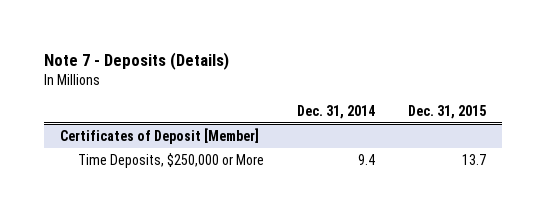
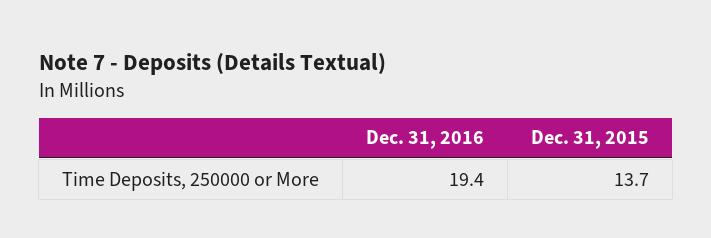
- Note 7 - Deposits (Details)
+ Note 7 - Deposits (Details Textual)
- | Dec. 31, 2014 | Dec. 31, 2015
+ | Dec. 31, 2016 | Dec. 31, 2015
- Certificates of Deposit [Member]
- Time Deposits, $250,000 or More | 9.4 | 13.7
+ Time Deposits, 250000 or More | 19.4 | 13.7

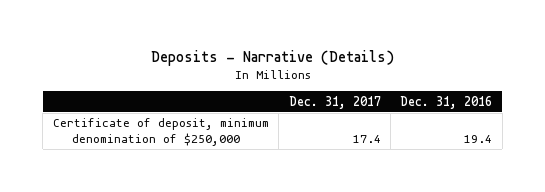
- Note 7 - Deposits (Details Textual)
+ Deposits - Narrative (Details)
- | Dec. 31, 2016 | Dec. 31, 2015
+ | Dec. 31, 2017 | Dec. 31, 2016
- Time Deposits, 250000 or More | 19.4 | 13.7
+ Certificate of deposit, minimum denomination of $250,000 | 17.4 | 19.4

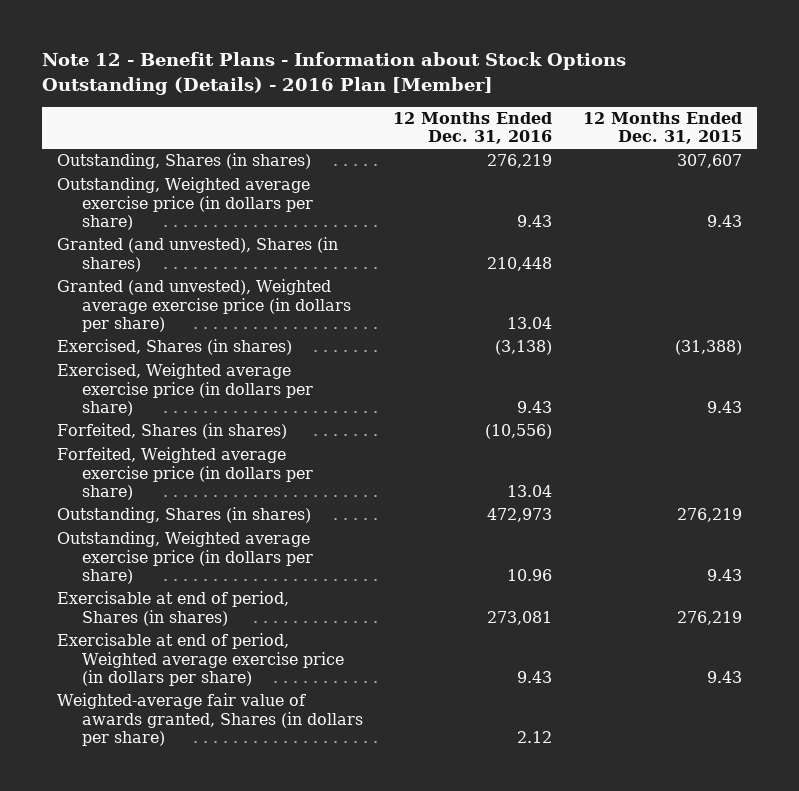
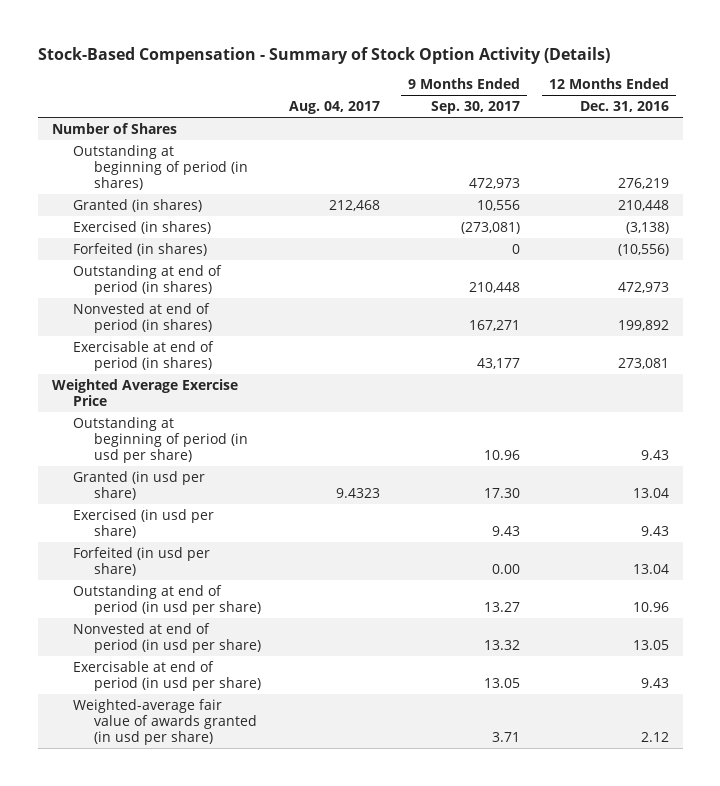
- Note 12 - Benefit Plans - Information about Stock Options Outstanding (Details) - 2016 Plan [Member]
+ Stock-Based Compensation - Summary of Stock Option Activity (Details)
- | 12 Months Ended Dec. 31, 2016 | 12 Months Ended Dec. 31, 2015
+ | Aug. 04, 2017 | 9 Months Ended Sep. 30, 2017 | 12 Months Ended Dec. 31, 2016
- Outstanding, Shares (in shares) | 276,219 | 307,607
- Outstanding, Weighted average exercise price (in dollars per share) | 9.43 | 9.43
- Granted (and unvested), Shares (in shares) | 210,448 |
- Granted (and unvested), Weighted average exercise price (in dollars per share) | 13.04 |
- Exercised, Shares (in shares) | (3,138) | (31,388)
- Exercised, Weighted average exercise price (in dollars per share) | 9.43 | 9.43
- Forfeited, Shares (in shares) | (10,556) |
- Forfeited, Weighted average exercise price (in dollars per share) | 13.04 |
- Outstanding, Shares (in shares) | 472,973 | 276,219
- Outstanding, Weighted average exercise price (in dollars per share) | 10.96 | 9.43
- Exercisable at end of period, Shares (in shares) | 273,081 | 276,219
- Exercisable at end of period, Weighted average exercise price (in dollars per share) | 9.43 | 9.43
- Weighted-average fair value of awards granted, Shares (in dollars per share) | 2.12 |
+ Number of Shares
+ Outstanding at beginning of period (in shares) | | 472,973 | 276,219
+ Granted (in shares) | 212,468 | 10,556 | 210,448
+ Exercised (in shares) | | (273,081) | (3,138)
+ Forfeited (in shares) | | 0 | (10,556)
+ Outstanding at end of period (in shares) | | 210,448 | 472,973
+ Nonvested at end of period (in shares) | | 167,271 | 199,892
+ Exercisable at end of period (in shares) | | 43,177 | 273,081
+ Weighted Average Exercise Price
+ Outstanding at beginning of period (in usd per share) | | 10.96 | 9.43
+ Granted (in usd per share) | 9.4323 | 17.30 | 13.04
+ Exercised (in usd per share) | | 9.43 | 9.43
+ Forfeited (in usd per share) | | 0.00 | 13.04
+ Outstanding at end of period (in usd per share) | | 13.27 | 10.96
+ Nonvested at end of period (in usd per share) | | 13.32 | 13.05
+ Exercisable at end of period (in usd per share) | | 13.05 | 9.43
+ Weighted-average fair value of awards granted (in usd per share) | | 3.71 | 2.12

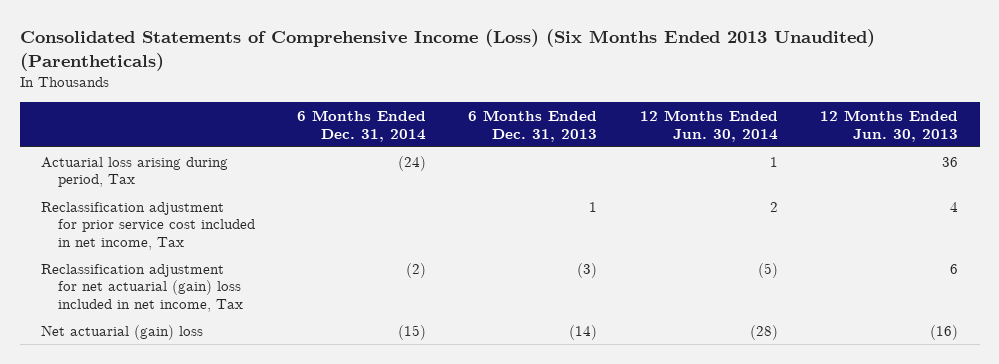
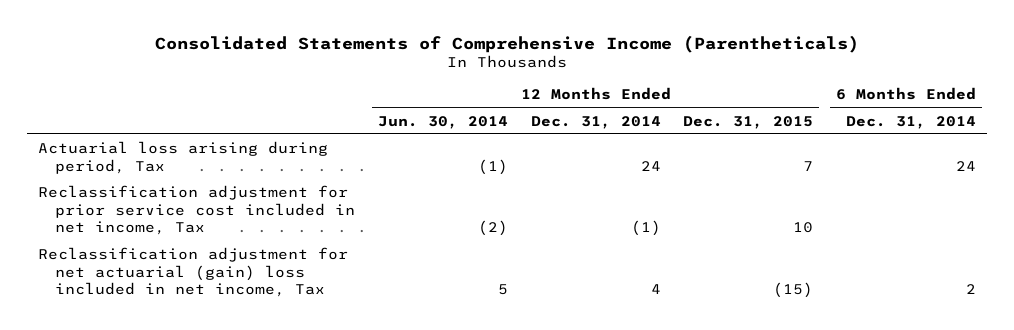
- Consolidated Statements of Comprehensive Income (Loss) (Six Months Ended 2013 Unaudited) (Parentheticals)
+ Consolidated Statements of Comprehensive Income (Parentheticals)
- | 6 Months Ended Dec. 31, 2014 | 6 Months Ended Dec. 31, 2013 | 12 Months Ended Jun. 30, 2014 | 12 Months Ended Jun. 30, 2013
+ | 12 Months Ended Jun. 30, 2014 | 12 Months Ended Dec. 31, 2014 | 12 Months Ended Dec. 31, 2015 | 6 Months Ended Dec. 31, 2014
- Actuarial loss arising during period, Tax | (24) | | 1 | 36
- Reclassification adjustment for prior service cost included in net income, Tax | | 1 | 2 | 4
- Reclassification adjustment for net actuarial (gain) loss included in net income, Tax | (2) | (3) | (5) | 6
- Net actuarial (gain) loss | (15) | (14) | (28) | (16)
+ Actuarial loss arising during period, Tax | (1) | 24 | 7 | 24
+ Reclassification adjustment for prior service cost included in net income, Tax | (2) | (1) | 10 |
+ Reclassification adjustment for net actuarial (gain) loss included in net income, Tax | 5 | 4 | (15) | 2

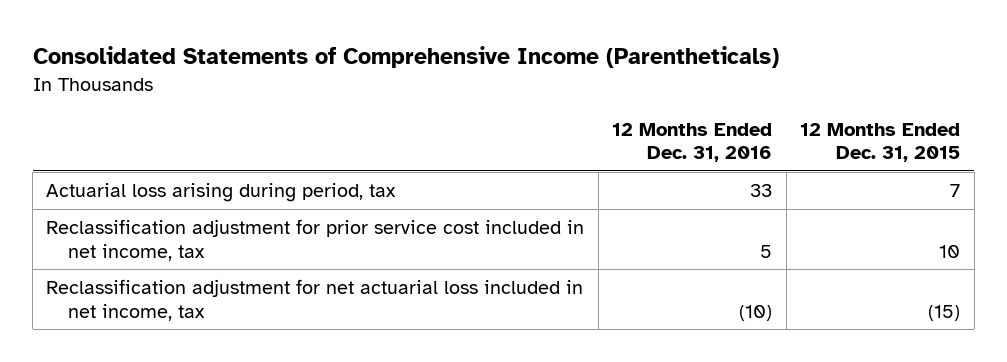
- | 12 Months Ended Jun. 30, 2014 | 12 Months Ended Dec. 31, 2014 | 12 Months Ended Dec. 31, 2015 | 6 Months Ended Dec. 31, 2014
+ | 12 Months Ended Dec. 31, 2016 | 12 Months Ended Dec. 31, 2015
- Actuarial loss arising during period, Tax | (1) | 24 | 7 | 24
- Reclassification adjustment for prior service cost included in net income, Tax | (2) | (1) | 10 |
- Reclassification adjustment for net actuarial (gain) loss included in net income, Tax | 5 | 4 | (15) | 2
+ Actuarial loss arising during period, tax | 33 | 7
+ Reclassification adjustment for prior service cost included in net income, tax | 5 | 10
+ Reclassification adjustment for net actuarial loss included in net income, tax | (10) | (15)

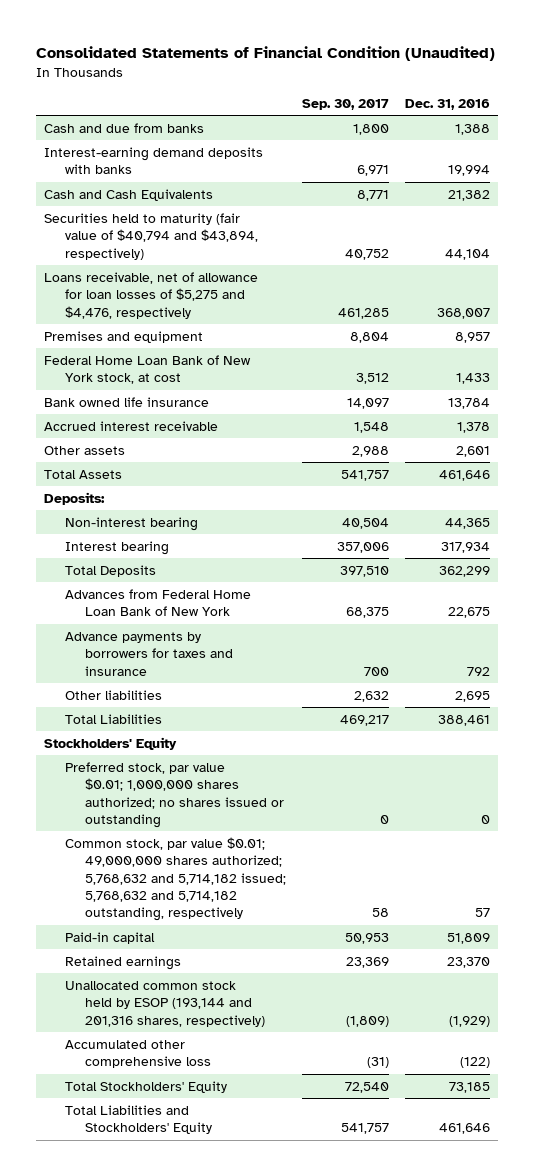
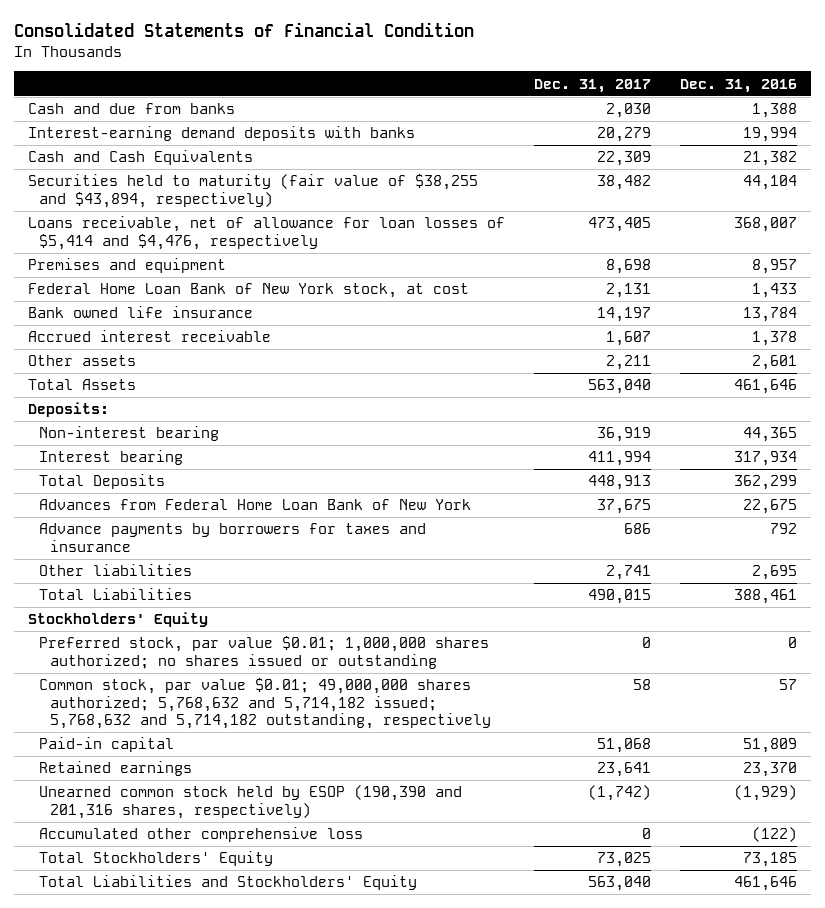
- Consolidated Statements of Financial Condition (Unaudited)
+ Consolidated Statements of Financial Condition
- | Sep. 30, 2017 | Dec. 31, 2016
+ | Dec. 31, 2017 | Dec. 31, 2016
- Securities held to maturity (fair value of $40,794 and $43,894, respectively) | 40,752 | 44,104
- Loans receivable, net of allowance for loan losses of $5,275 and $4,476, respectively | 461,285 | 368,007
+ Securities held to maturity (fair value of $38,255 and $43,894, respectively) | 38,482 | 44,104
+ Loans receivable, net of allowance for loan losses of $5,414 and $4,476, respectively | 473,405 | 368,007
- Unallocated common stock held by ESOP (193,144 and 201,316 shares, respectively) | (1,809) | (1,929)
+ Unearned common stock held by ESOP (190,390 and 201,316 shares, respectively) | (1,742) | (1,929)

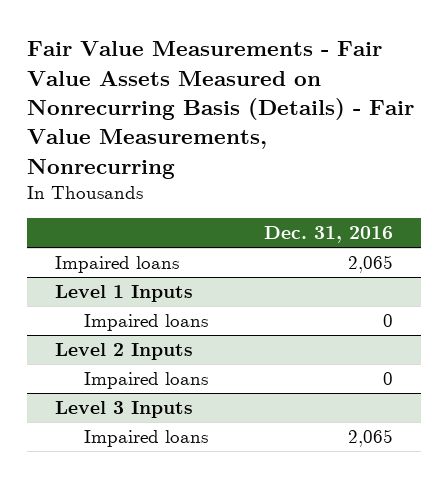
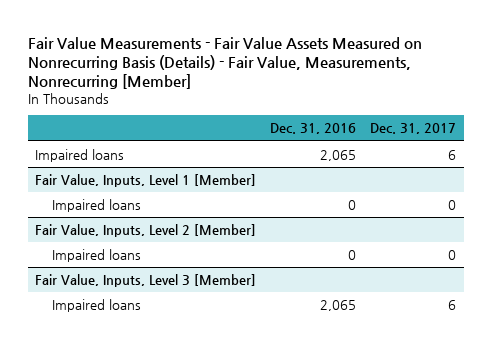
- Fair Value Measurements - Fair Value Assets Measured on Nonrecurring Basis (Details) - Fair Value Measurements, Nonrecurring
+ Fair Value Measurements - Fair Value Assets Measured on Nonrecurring Basis (Details) - Fair Value, Measurements, Nonrecurring [Member]
- | Dec. 31, 2016
+ | Dec. 31, 2016 | Dec. 31, 2017
- Level 1 Inputs
+ Fair Value, Inputs, Level 1 [Member]
- Level 2 Inputs
+ Fair Value, Inputs, Level 2 [Member]
- Level 3 Inputs
+ Fair Value, Inputs, Level 3 [Member]

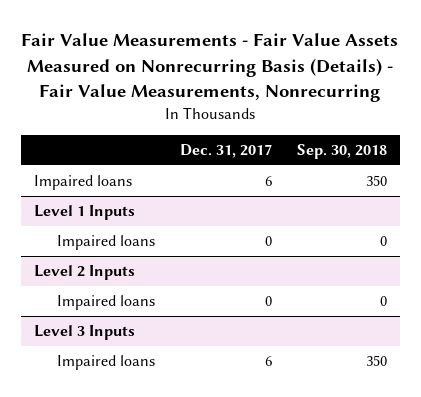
- Fair Value Measurements - Fair Value Assets Measured on Nonrecurring Basis (Details) - Fair Value, Measurements, Nonrecurring [Member]
+ Fair Value Measurements - Fair Value Assets Measured on Nonrecurring Basis (Details) - Fair Value Measurements, Nonrecurring
- | Dec. 31, 2016 | Dec. 31, 2017
+ | Dec. 31, 2017 | Sep. 30, 2018
- Fair Value, Inputs, Level 1 [Member]
+ Level 1 Inputs
- Fair Value, Inputs, Level 2 [Member]
+ Level 2 Inputs
- Fair Value, Inputs, Level 3 [Member]
+ Level 3 Inputs

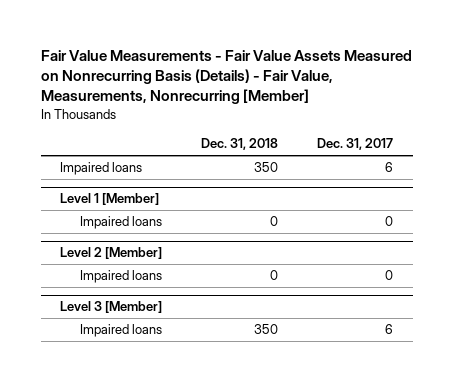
- Fair Value Measurements - Fair Value Assets Measured on Nonrecurring Basis (Details) - Fair Value Measurements, Nonrecurring
+ Fair Value Measurements - Fair Value Assets Measured on Nonrecurring Basis (Details) - Fair Value, Measurements, Nonrecurring [Member]
- | Dec. 31, 2017 | Sep. 30, 2018
+ | Dec. 31, 2018 | Dec. 31, 2017
- Level 1 Inputs
+ Level 1 [Member]
- Level 2 Inputs
+ Level 2 [Member]
- Level 3 Inputs
+ Level 3 [Member]

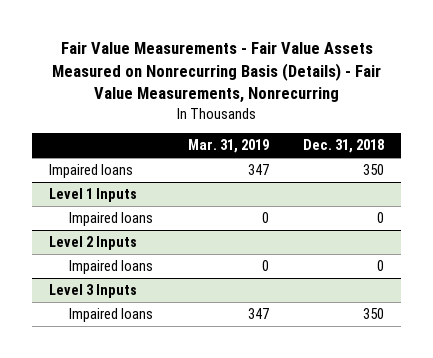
- Fair Value Measurements - Fair Value Assets Measured on Nonrecurring Basis (Details) - Fair Value, Measurements, Nonrecurring [Member]
+ Fair Value Measurements - Fair Value Assets Measured on Nonrecurring Basis (Details) - Fair Value Measurements, Nonrecurring
- | Dec. 31, 2018 | Dec. 31, 2017
+ | Mar. 31, 2019 | Dec. 31, 2018
- Level 1 [Member]
+ Level 1 Inputs
- Level 2 [Member]
+ Level 2 Inputs
- Level 3 [Member]
+ Level 3 Inputs

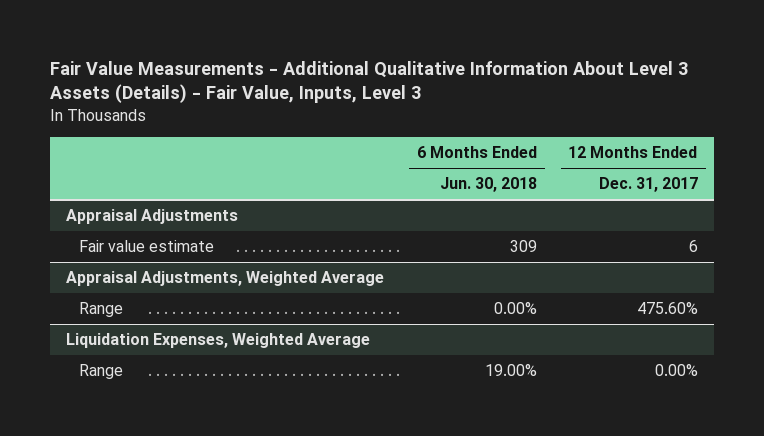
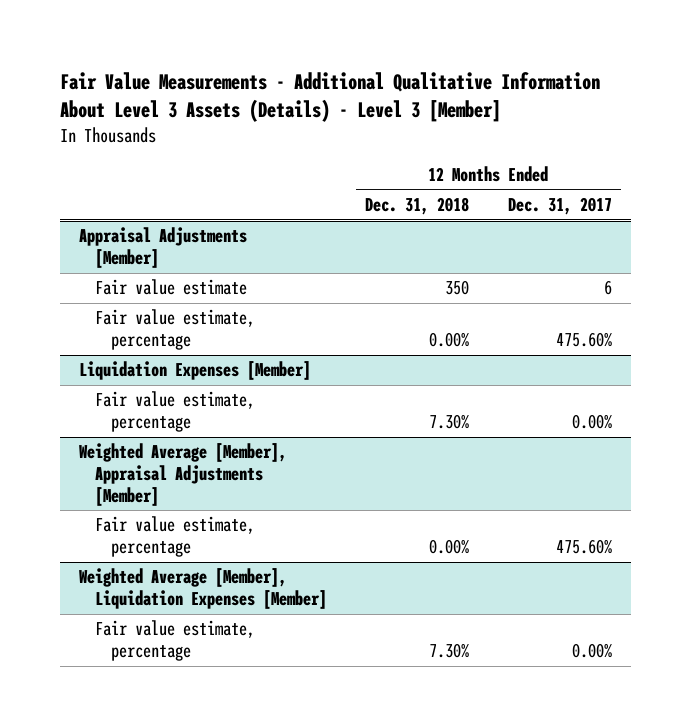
- Fair Value Measurements - Additional Qualitative Information About Level 3 Assets (Details) - Fair Value, Inputs, Level 3
+ Fair Value Measurements - Additional Qualitative Information About Level 3 Assets (Details) - Level 3 [Member]
- | 6 Months Ended Jun. 30, 2018 | 12 Months Ended Dec. 31, 2017
+ | 12 Months Ended Dec. 31, 2018 | 12 Months Ended Dec. 31, 2017
- Appraisal Adjustments
+ Appraisal Adjustments [Member]
- Appraisal Adjustments, Weighted Average
- Range | 0.00% | 475.60%
- Liquidation Expenses, Weighted Average
- Range | 19.00% | 0.00%
+ Fair value estimate, percentage | 0.00% | 475.60%
+ Liquidation Expenses [Member]
+ Fair value estimate, percentage | 7.30% | 0.00%
+ Weighted Average [Member], Appraisal Adjustments [Member]
+ Fair value estimate, percentage | 0.00% | 475.60%
+ Weighted Average [Member], Liquidation Expenses [Member]
+ Fair value estimate, percentage | 7.30% | 0.00%

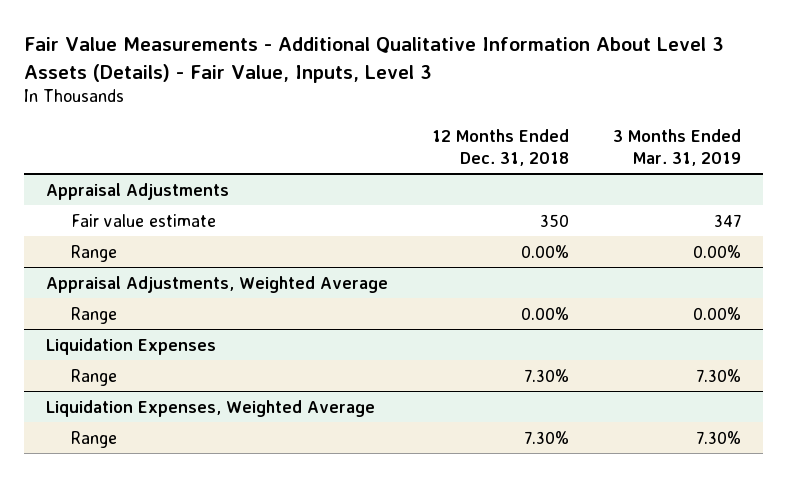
- Fair Value Measurements - Additional Qualitative Information About Level 3 Assets (Details) - Level 3 [Member]
+ Fair Value Measurements - Additional Qualitative Information About Level 3 Assets (Details) - Fair Value, Inputs, Level 3
- | 12 Months Ended Dec. 31, 2018 | 12 Months Ended Dec. 31, 2017
+ | 12 Months Ended Dec. 31, 2018 | 3 Months Ended Mar. 31, 2019
- Appraisal Adjustments [Member]
+ Appraisal Adjustments
- Fair value estimate, percentage | 0.00% | 475.60%
- Liquidation Expenses [Member]
- Fair value estimate, percentage | 7.30% | 0.00%
- Weighted Average [Member], Appraisal Adjustments [Member]
- Fair value estimate, percentage | 0.00% | 475.60%
- Weighted Average [Member], Liquidation Expenses [Member]
- Fair value estimate, percentage | 7.30% | 0.00%
+ Range | 0.00% | 0.00%
+ Appraisal Adjustments, Weighted Average
+ Range | 0.00% | 0.00%
+ Liquidation Expenses
+ Range | 7.30% | 7.30%
+ Liquidation Expenses, Weighted Average
+ Range | 7.30% | 7.30%

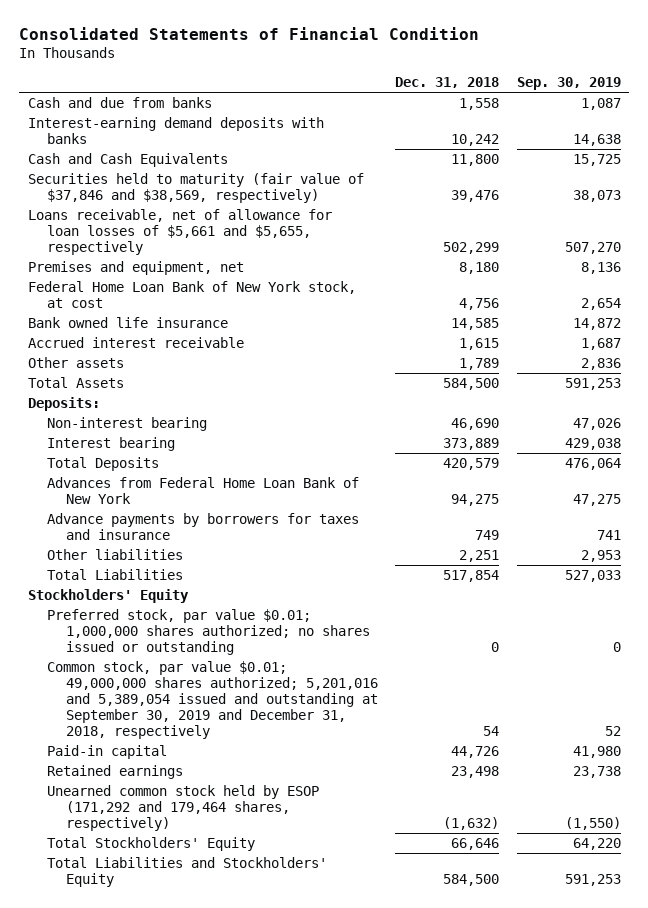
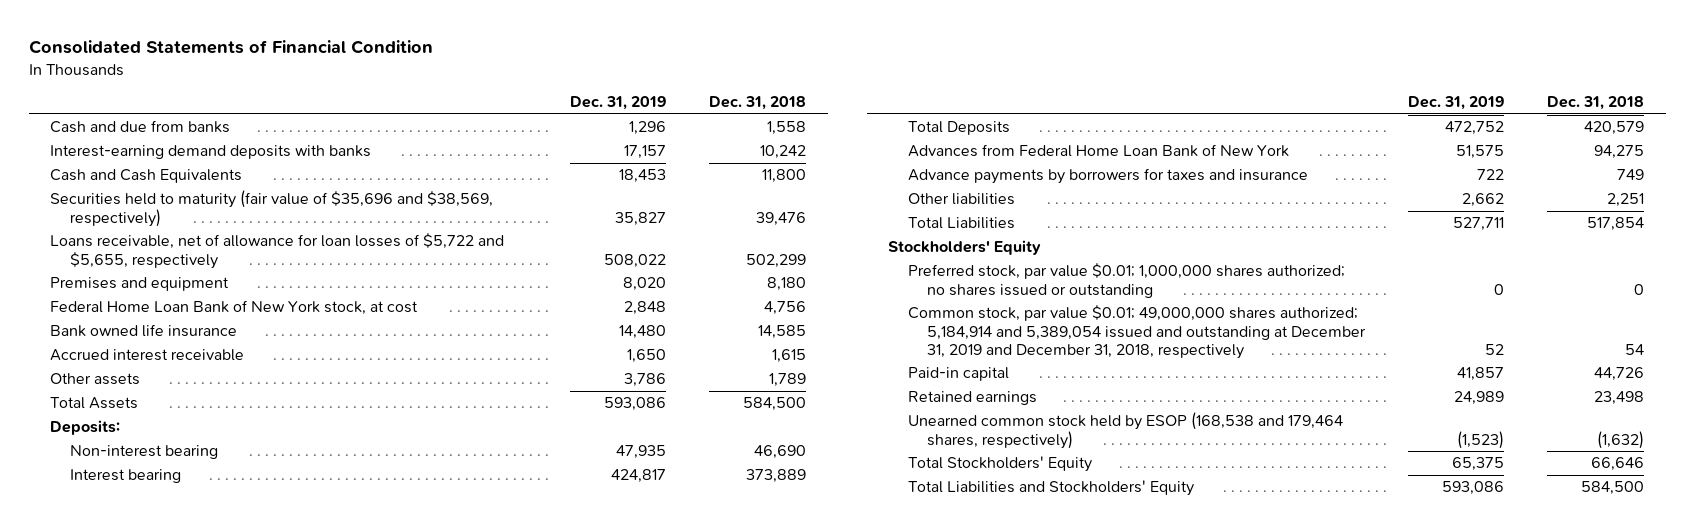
- | Dec. 31, 2018 | Sep. 30, 2019
+ | Dec. 31, 2019 | Dec. 31, 2018
- Securities held to maturity (fair value of $37,846 and $38,569, respectively) | 39,476 | 38,073
- Loans receivable, net of allowance for loan losses of $5,661 and $5,655, respectively | 502,299 | 507,270
- Premises and equipment, net | 8,180 | 8,136
+ Securities held to maturity (fair value of $35,696 and $38,569, respectively) | 35,827 | 39,476
+ Loans receivable, net of allowance for loan losses of $5,722 and $5,655, respectively | 508,022 | 502,299
+ Premises and equipment | 8,020 | 8,180
- Common stock, par value $0.01; 49,000,000 shares authorized; 5,201,016 and 5,389,054 issued and outstanding at September 30, 2019 and December 31, 2018, respectively | 54 | 52
+ Common stock, par value $0.01; 49,000,000 shares authorized; 5,184,914 and 5,389,054 issued and outstanding at December 31, 2019 and December 31, 2018, respectively | 52 | 54
- Unearned common stock held by ESOP (171,292 and 179,464 shares, respectively) | (1,632) | (1,550)
+ Unearned common stock held by ESOP (168,538 and 179,464 shares, respectively) | (1,523) | (1,632)

